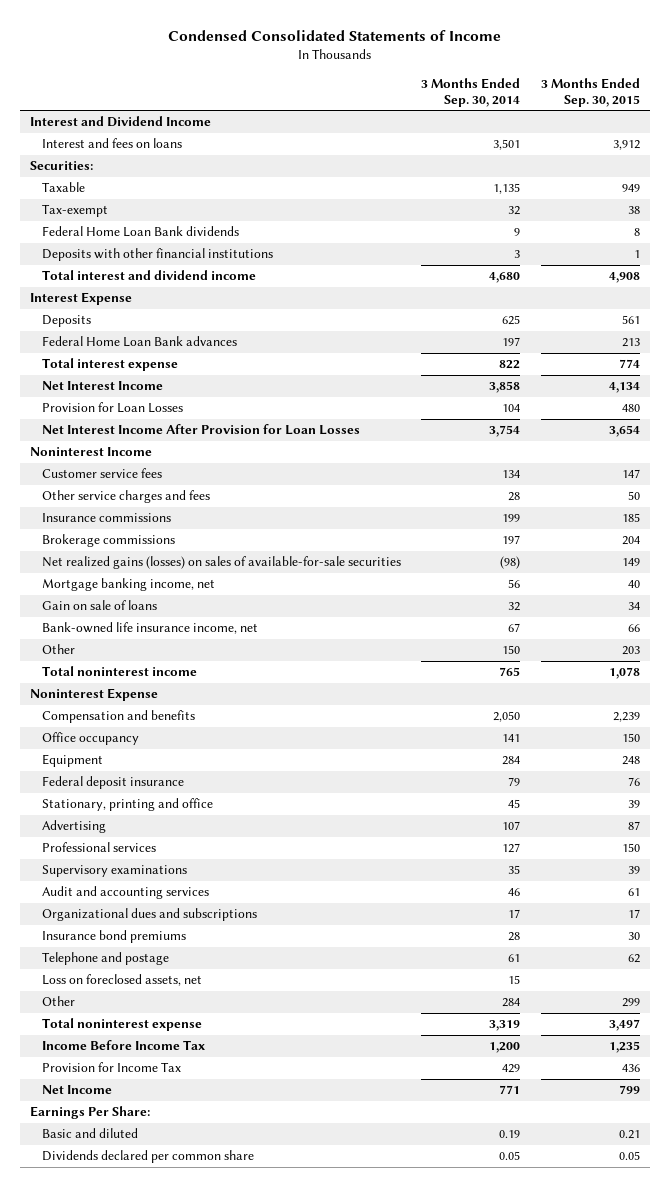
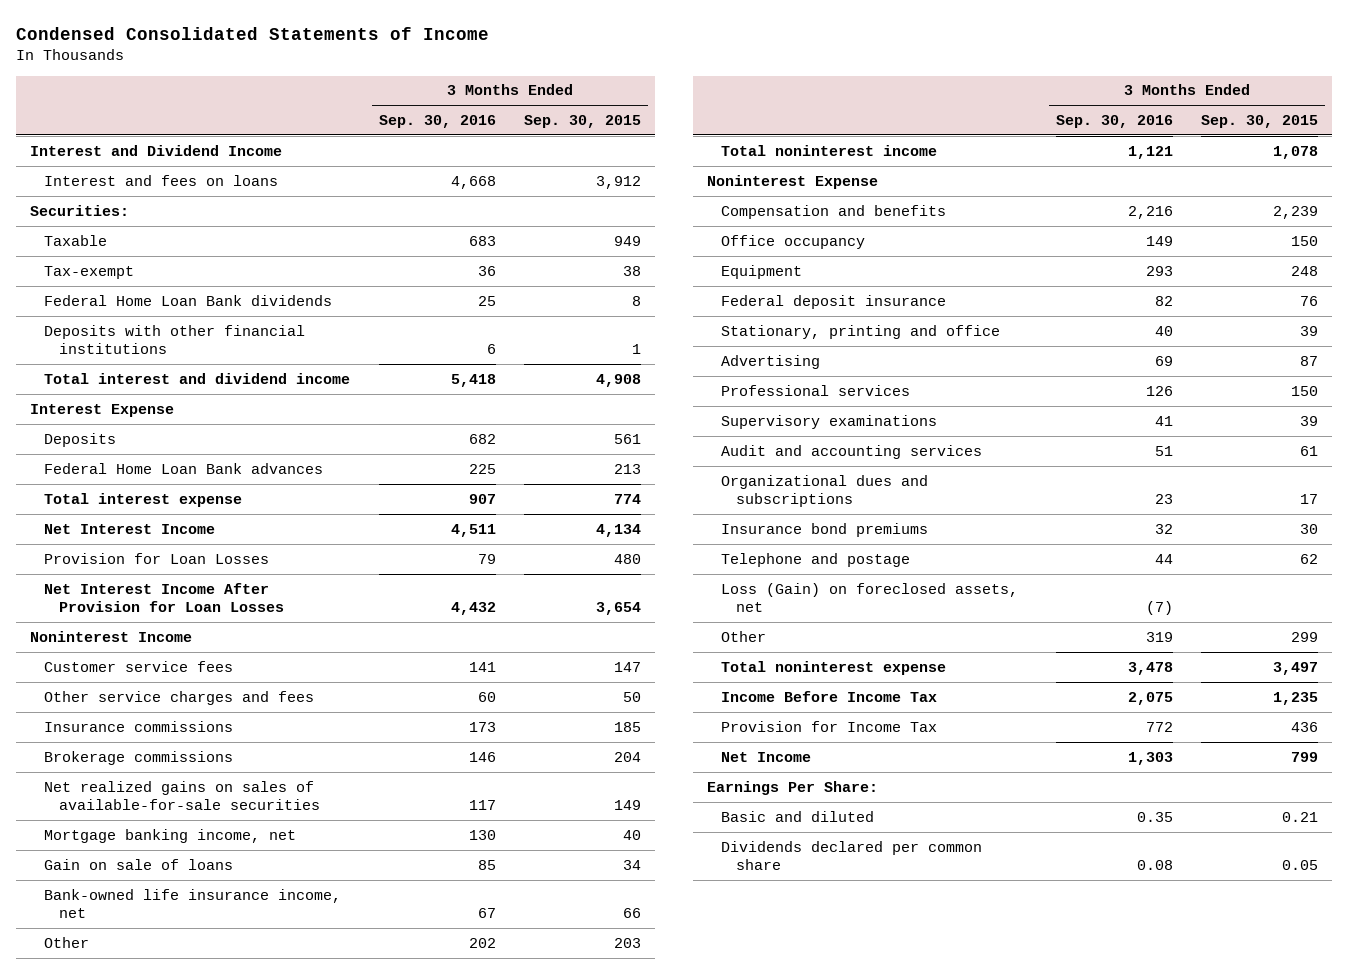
- | 3 Months Ended Sep. 30, 2014 | 3 Months Ended Sep. 30, 2015
+ | 3 Months Ended Sep. 30, 2016 | 3 Months Ended Sep. 30, 2015
- Net realized gains (losses) on sales of available-for-sale securities | (98) | 149
+ Net realized gains on sales of available-for-sale securities | 117 | 149
- Loss on foreclosed assets, net | 15 |
+ Loss (Gain) on foreclosed assets, net | (7) |

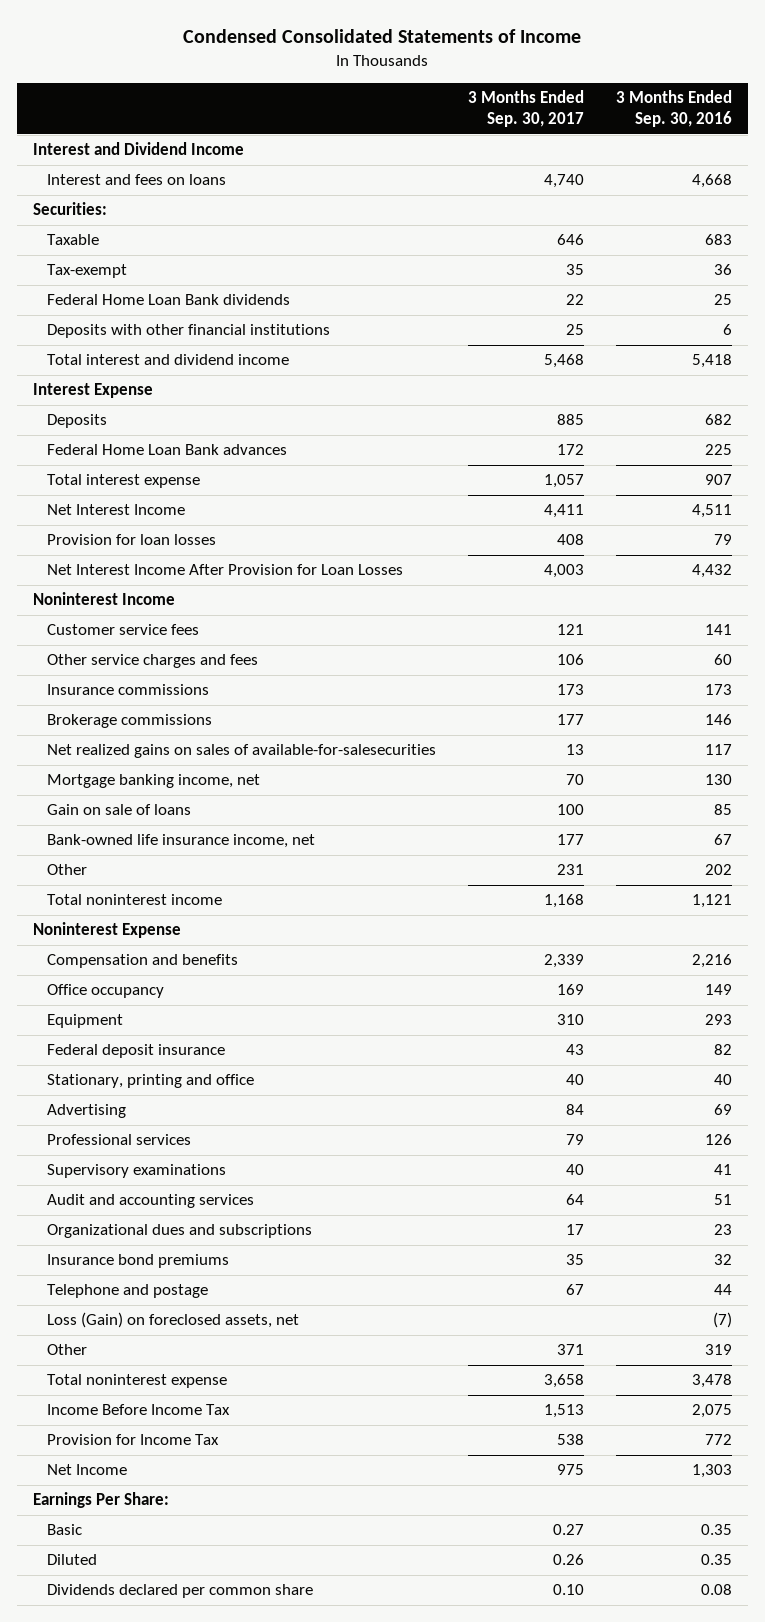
- | 3 Months Ended Sep. 30, 2016 | 3 Months Ended Sep. 30, 2015
+ | 3 Months Ended Sep. 30, 2017 | 3 Months Ended Sep. 30, 2016
- Provision for Loan Losses | 79 | 480
+ Provision for loan losses | 408 | 79
- Net realized gains on sales of available-for-sale securities | 117 | 149
+ Net realized gains on sales of available-for-salesecurities | 13 | 117
- Basic and diluted | 0.35 | 0.21
+ Basic | 0.27 | 0.35
+ Diluted | 0.26 | 0.35

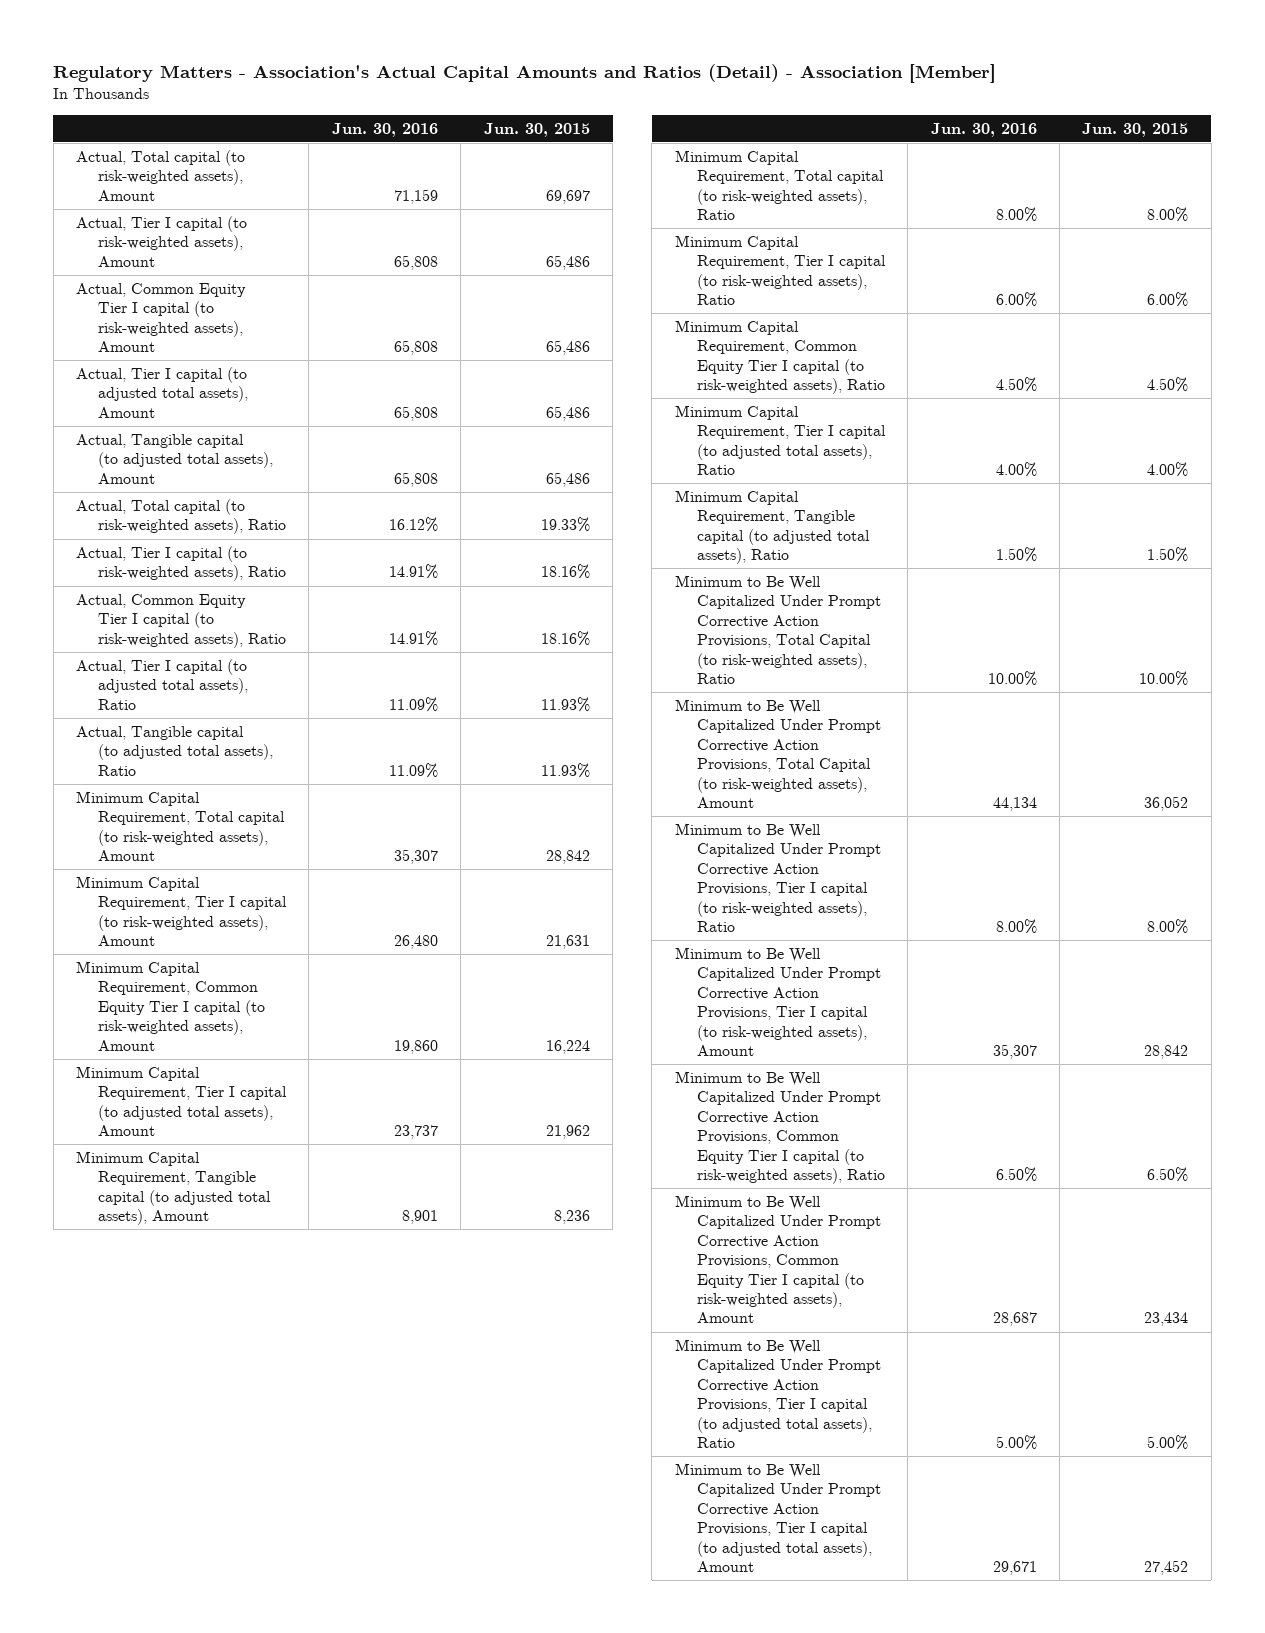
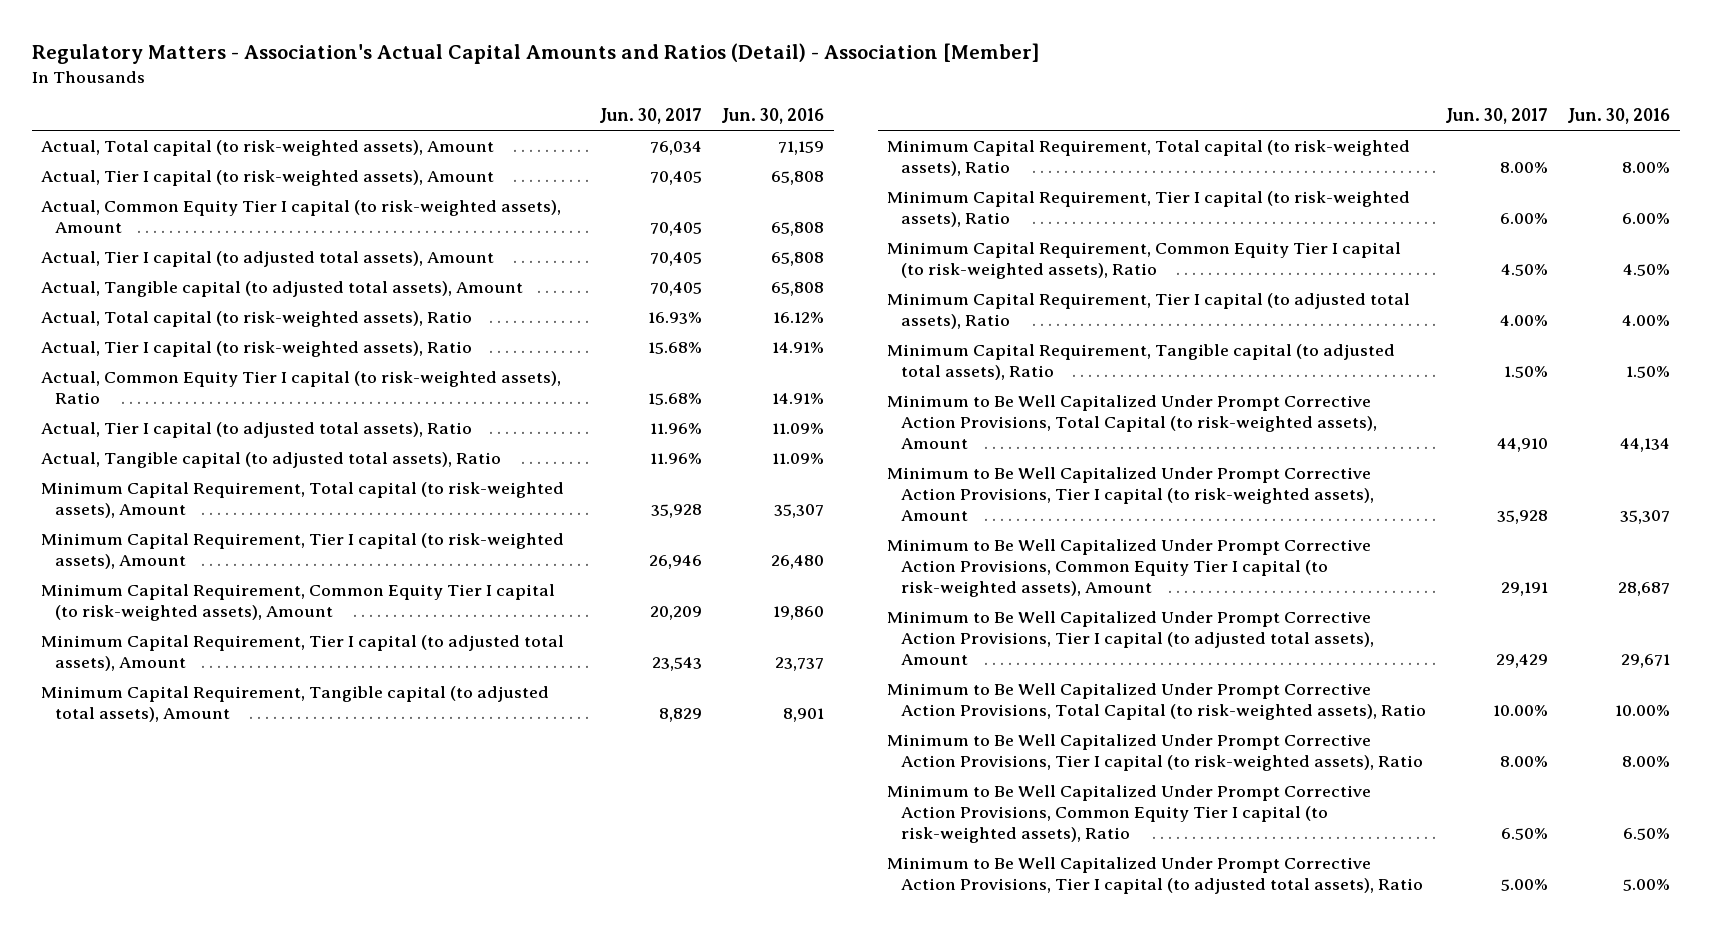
- | Jun. 30, 2016 | Jun. 30, 2015
+ | Jun. 30, 2017 | Jun. 30, 2016
moved down: Minimum to Be Well Capitalized Under Prompt Corrective Action Provisions, Total Capital (to risk-weighted assets), Ratio | 10.00% | 10.00%
moved down: Minimum to Be Well Capitalized Under Prompt Corrective Action Provisions, Tier I capital (to risk-weighted assets), Ratio | 8.00% | 8.00%
moved down: Minimum to Be Well Capitalized Under Prompt Corrective Action Provisions, Common Equity Tier I capital (to risk-weighted assets), Ratio | 6.50% | 6.50%
moved down: Minimum to Be Well Capitalized Under Prompt Corrective Action Provisions, Tier I capital (to adjusted total assets), Ratio | 5.00% | 5.00%

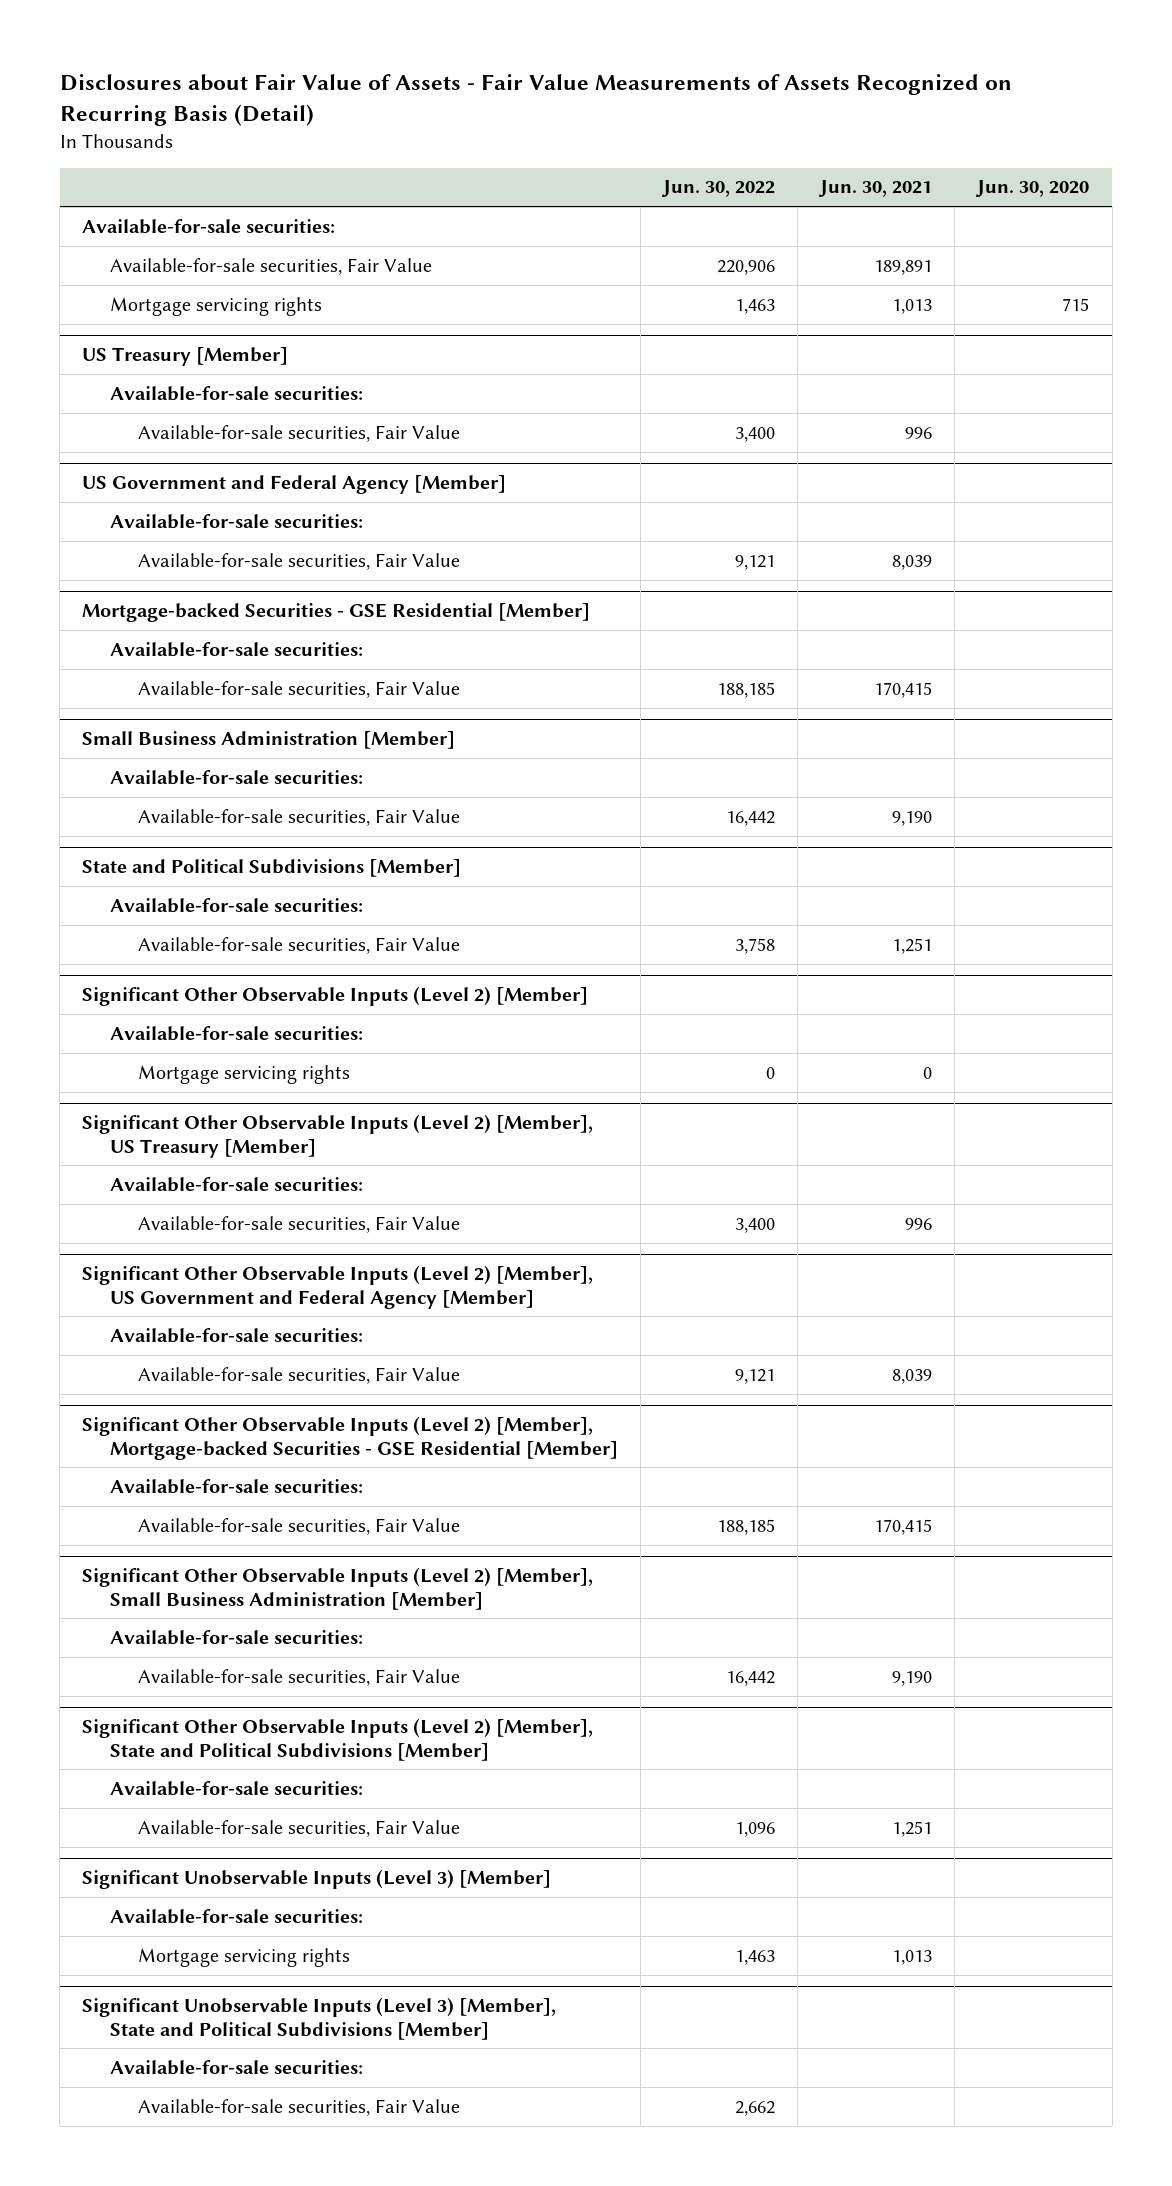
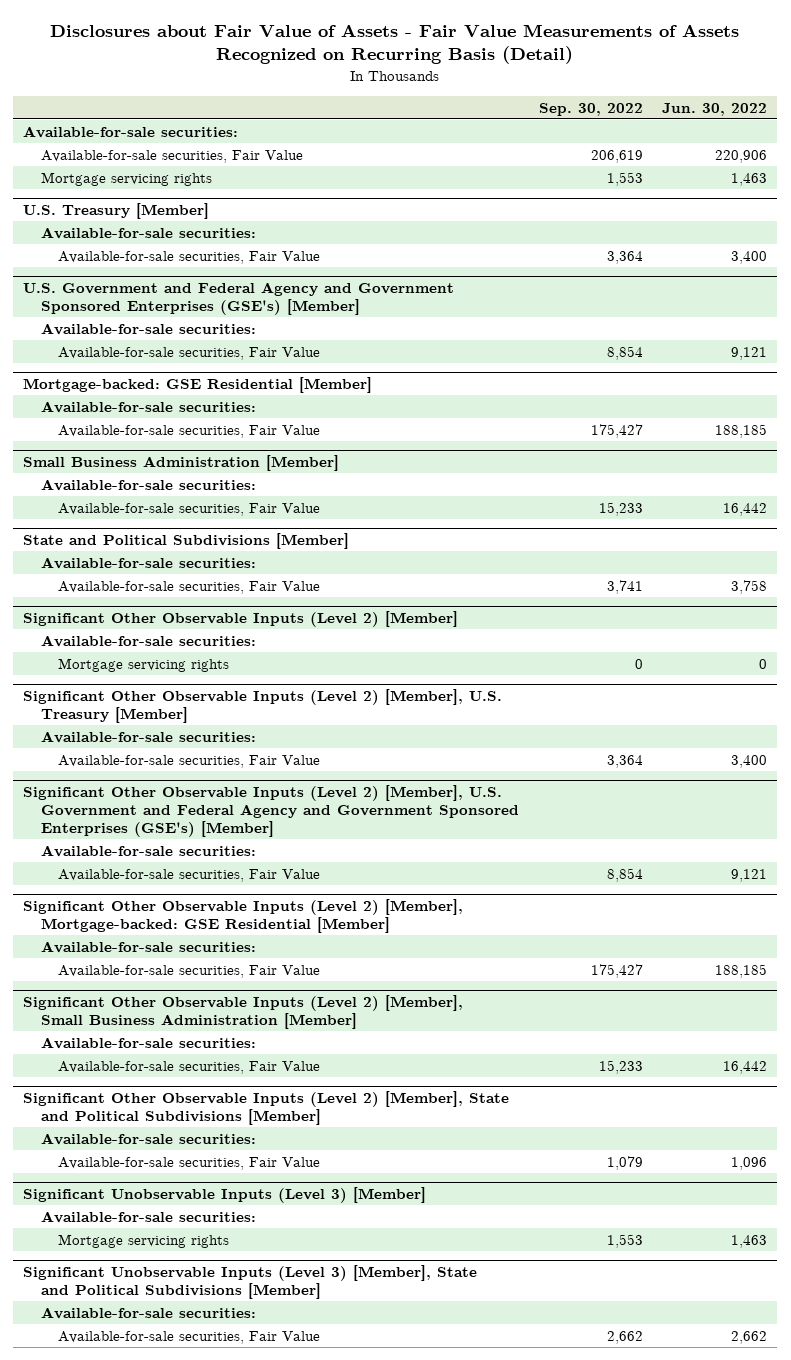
- | Jun. 30, 2022 | Jun. 30, 2021 | Jun. 30, 2020
+ | Sep. 30, 2022 | Jun. 30, 2022
- US Treasury [Member]
+ U.S. Treasury [Member]
- US Government and Federal Agency [Member]
+ U.S. Government and Federal Agency and Government Sponsored Enterprises (GSE's) [Member]
- Mortgage-backed Securities - GSE Residential [Member]
+ Mortgage-backed: GSE Residential [Member]
- Significant Other Observable Inputs (Level 2) [Member], US Treasury [Member]
+ Significant Other Observable Inputs (Level 2) [Member], U.S. Treasury [Member]
- Significant Other Observable Inputs (Level 2) [Member], US Government and Federal Agency [Member]
+ Significant Other Observable Inputs (Level 2) [Member], U.S. Government and Federal Agency and Government Sponsored Enterprises (GSE's) [Member]
- Significant Other Observable Inputs (Level 2) [Member], Mortgage-backed Securities - GSE Residential [Member]
+ Significant Other Observable Inputs (Level 2) [Member], Mortgage-backed: GSE Residential [Member]

